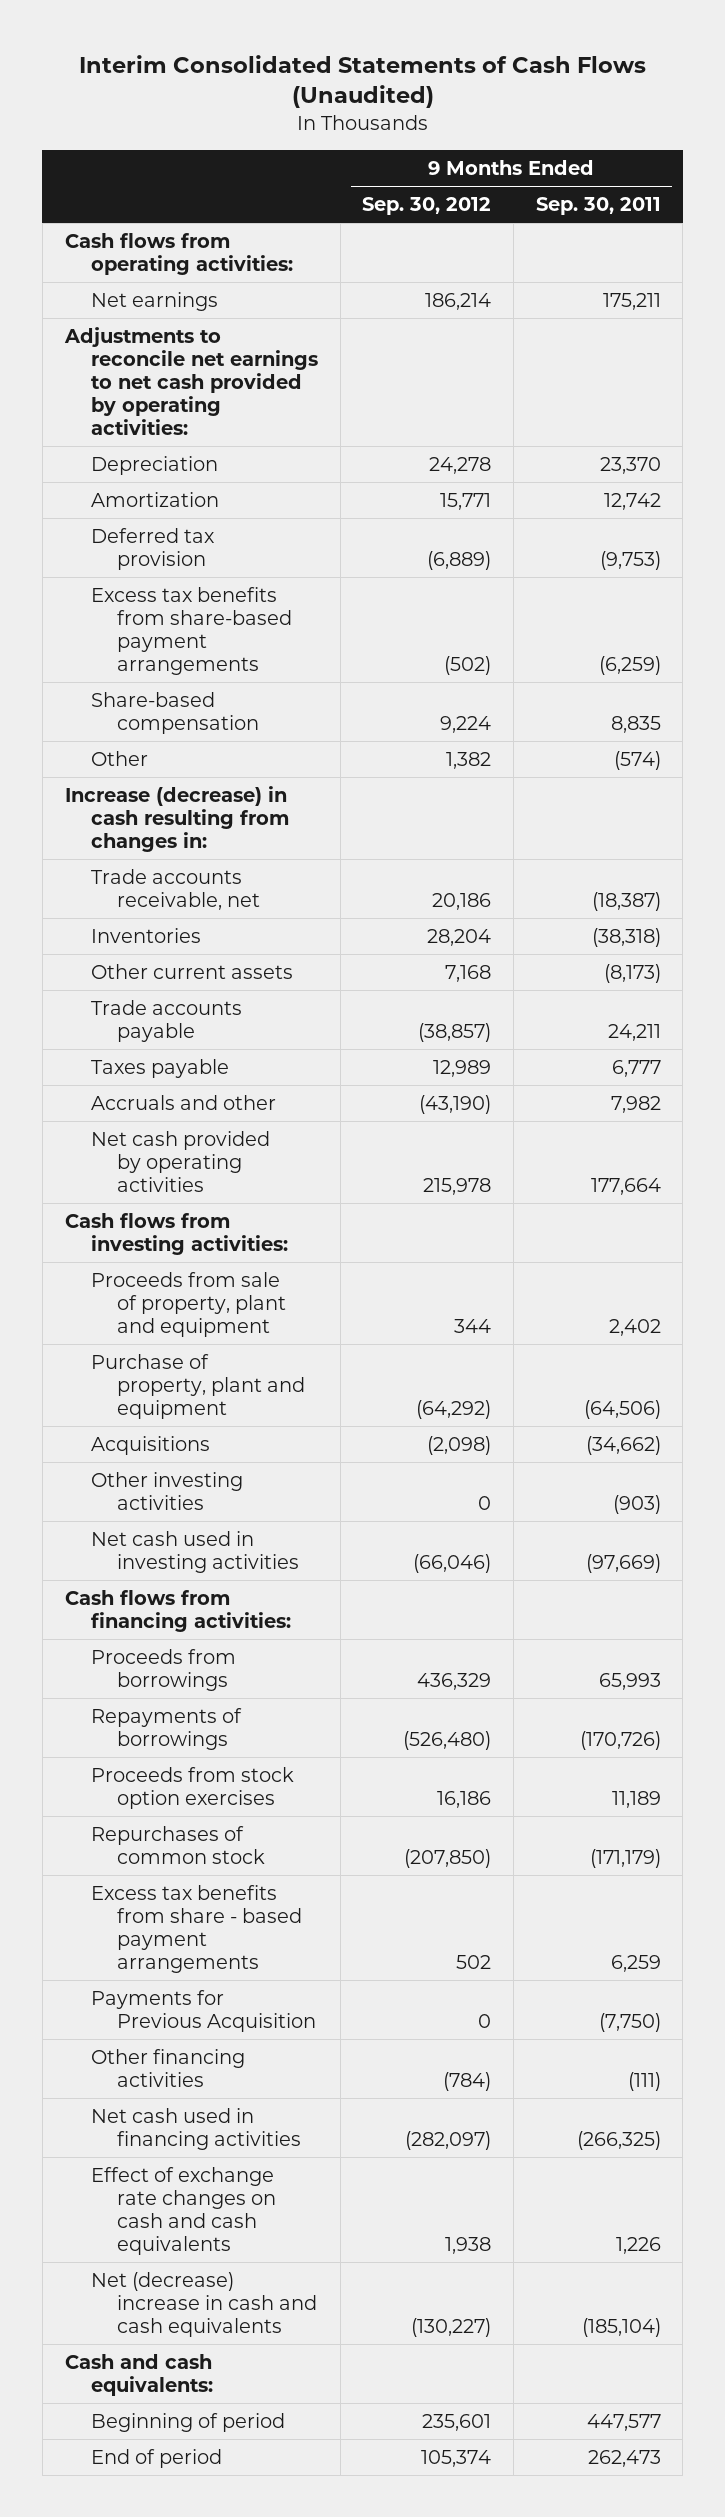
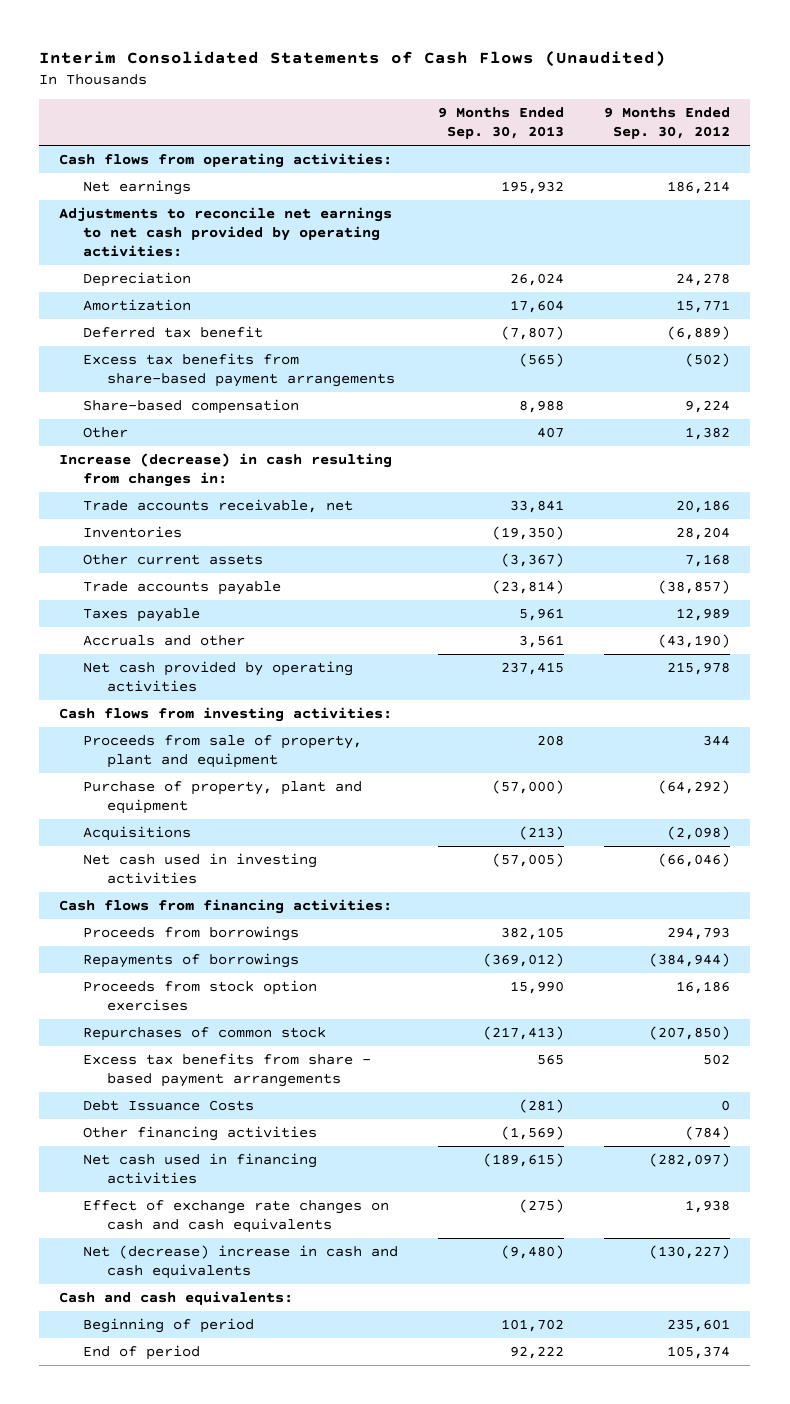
- | 9 Months Ended Sep. 30, 2012 | 9 Months Ended Sep. 30, 2011
+ | 9 Months Ended Sep. 30, 2013 | 9 Months Ended Sep. 30, 2012
- Deferred tax provision | (6,889) | (9,753)
+ Deferred tax benefit | (7,807) | (6,889)
- Other investing activities | 0 | (903)
- Proceeds from borrowings | 436,329 | 65,993
- Repayments of borrowings | (526,480) | (170,726)
+ Proceeds from borrowings | 382,105 | 294,793
+ Repayments of borrowings | (369,012) | (384,944)
- Payments for Previous Acquisition | 0 | (7,750)
+ Debt Issuance Costs | (281) | 0

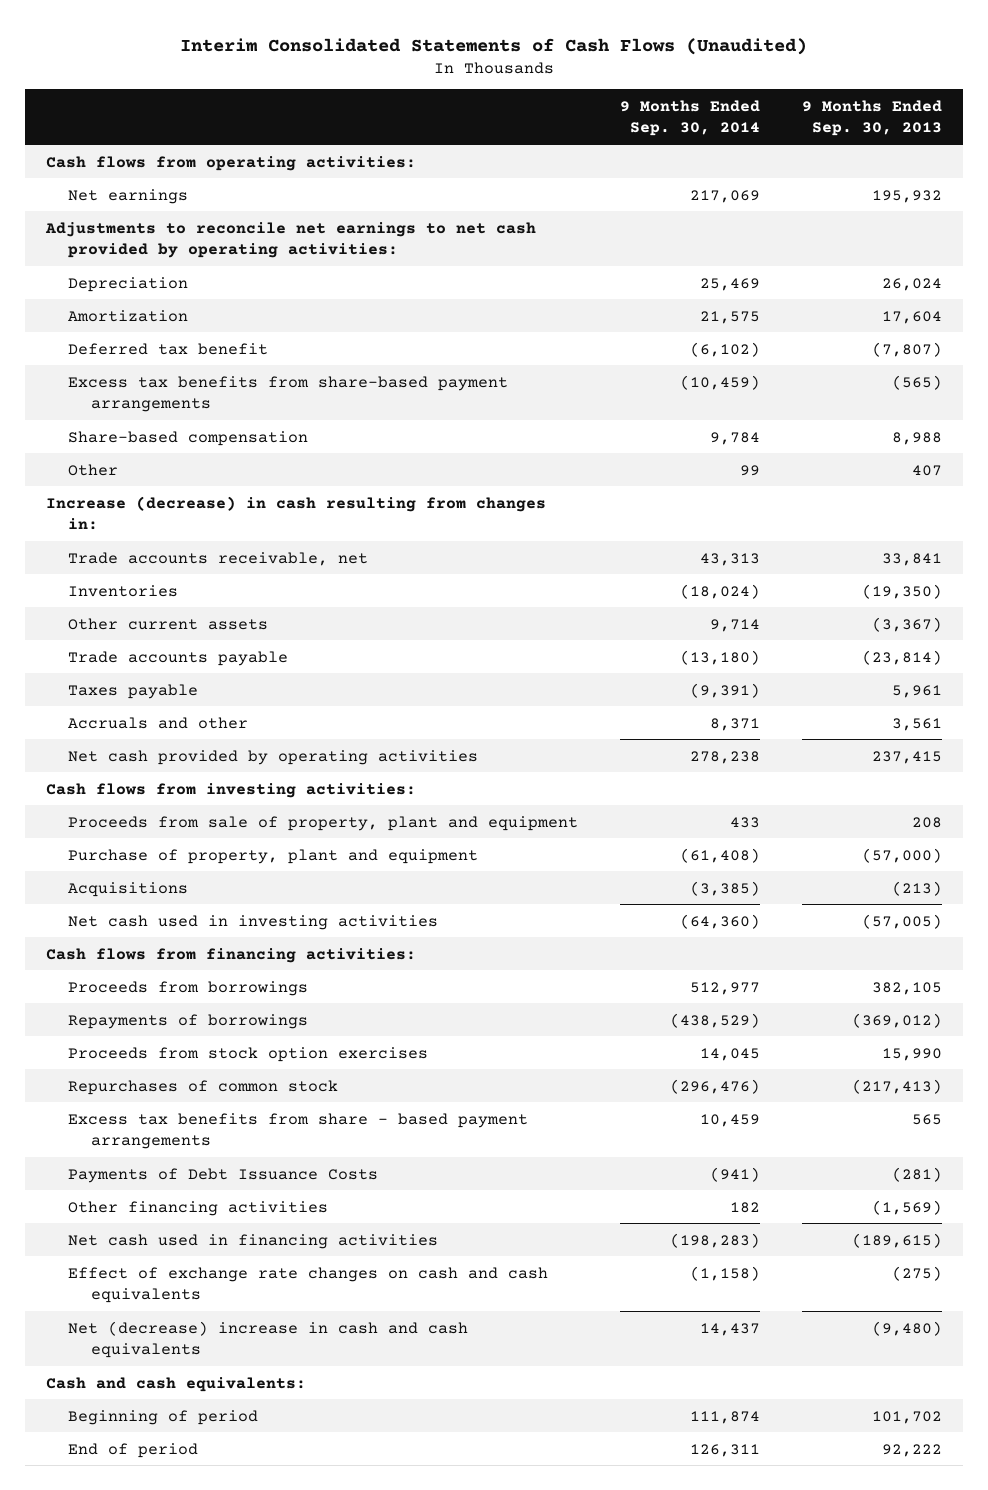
- | 9 Months Ended Sep. 30, 2013 | 9 Months Ended Sep. 30, 2012
+ | 9 Months Ended Sep. 30, 2014 | 9 Months Ended Sep. 30, 2013
- Debt Issuance Costs | (281) | 0
+ Payments of Debt Issuance Costs | (941) | (281)

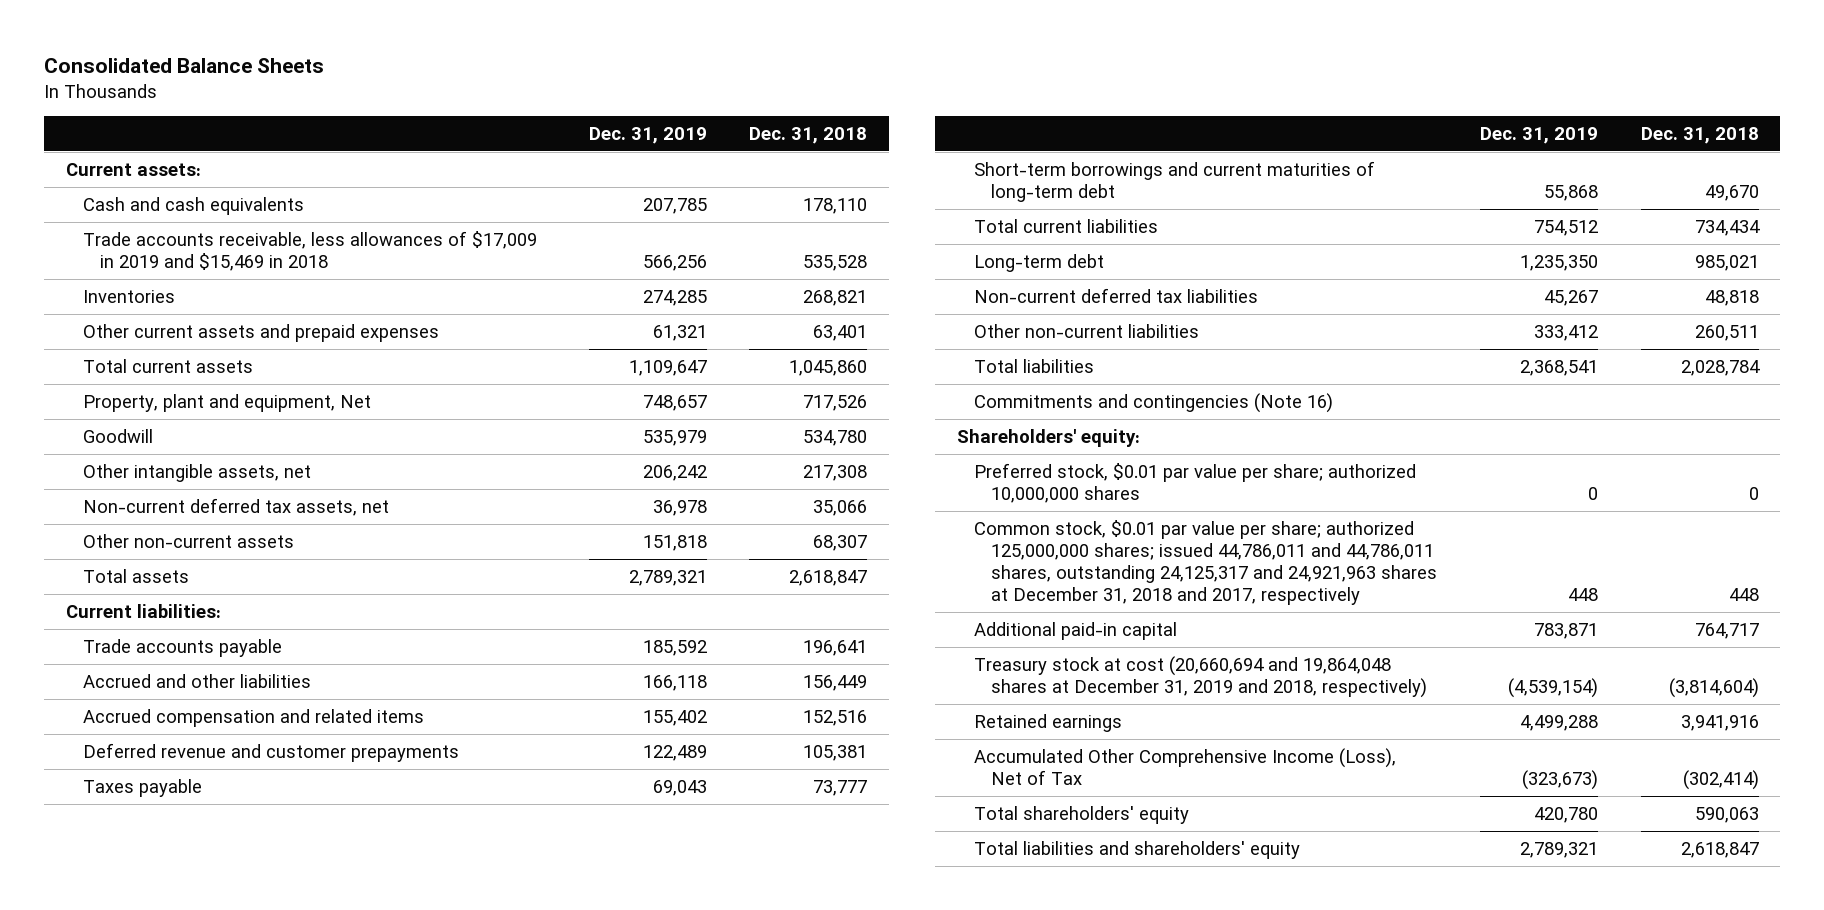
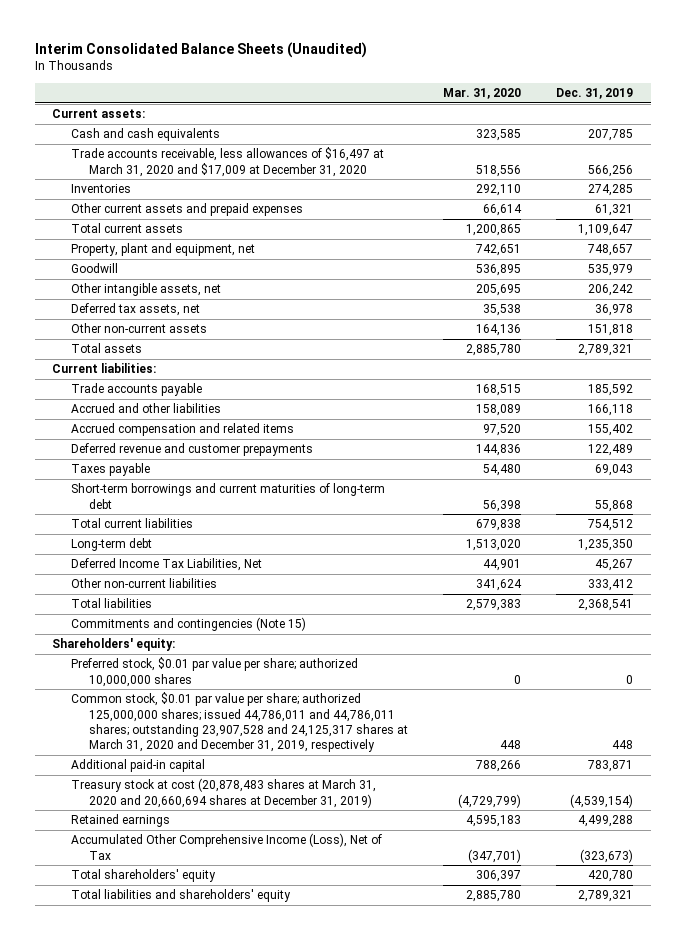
- Consolidated Balance Sheets
+ Interim Consolidated Balance Sheets (Unaudited)
- | Dec. 31, 2019 | Dec. 31, 2018
+ | Mar. 31, 2020 | Dec. 31, 2019
- Trade accounts receivable, less allowances of $17,009 in 2019 and $15,469 in 2018 | 566,256 | 535,528
+ Trade accounts receivable, less allowances of $16,497 at March 31, 2020 and $17,009 at December 31, 2020 | 518,556 | 566,256
- Property, plant and equipment, Net | 748,657 | 717,526
+ Property, plant and equipment, net | 742,651 | 748,657
- Non-current deferred tax assets, net | 36,978 | 35,066
+ Deferred tax assets, net | 35,538 | 36,978
- Non-current deferred tax liabilities | 45,267 | 48,818
+ Deferred Income Tax Liabilities, Net | 44,901 | 45,267
- Commitments and contingencies (Note 16)
+ Commitments and contingencies (Note 15)
- Common stock, $0.01 par value per share; authorized 125,000,000 shares; issued 44,786,011 and 44,786,011 shares, outstanding 24,125,317 and 24,921,963 shares at December 31, 2018 and 2017, respectively | 448 | 448
+ Common stock, $0.01 par value per share; authorized 125,000,000 shares; issued 44,786,011 and 44,786,011 shares; outstanding 23,907,528 and 24,125,317 shares at March 31, 2020 and December 31, 2019, respectively | 448 | 448
- Treasury stock at cost (20,660,694 and 19,864,048 shares at December 31, 2019 and 2018, respectively) | (4,539,154) | (3,814,604)
+ Treasury stock at cost (20,878,483 shares at March 31, 2020 and 20,660,694 shares at December 31, 2019) | (4,729,799) | (4,539,154)

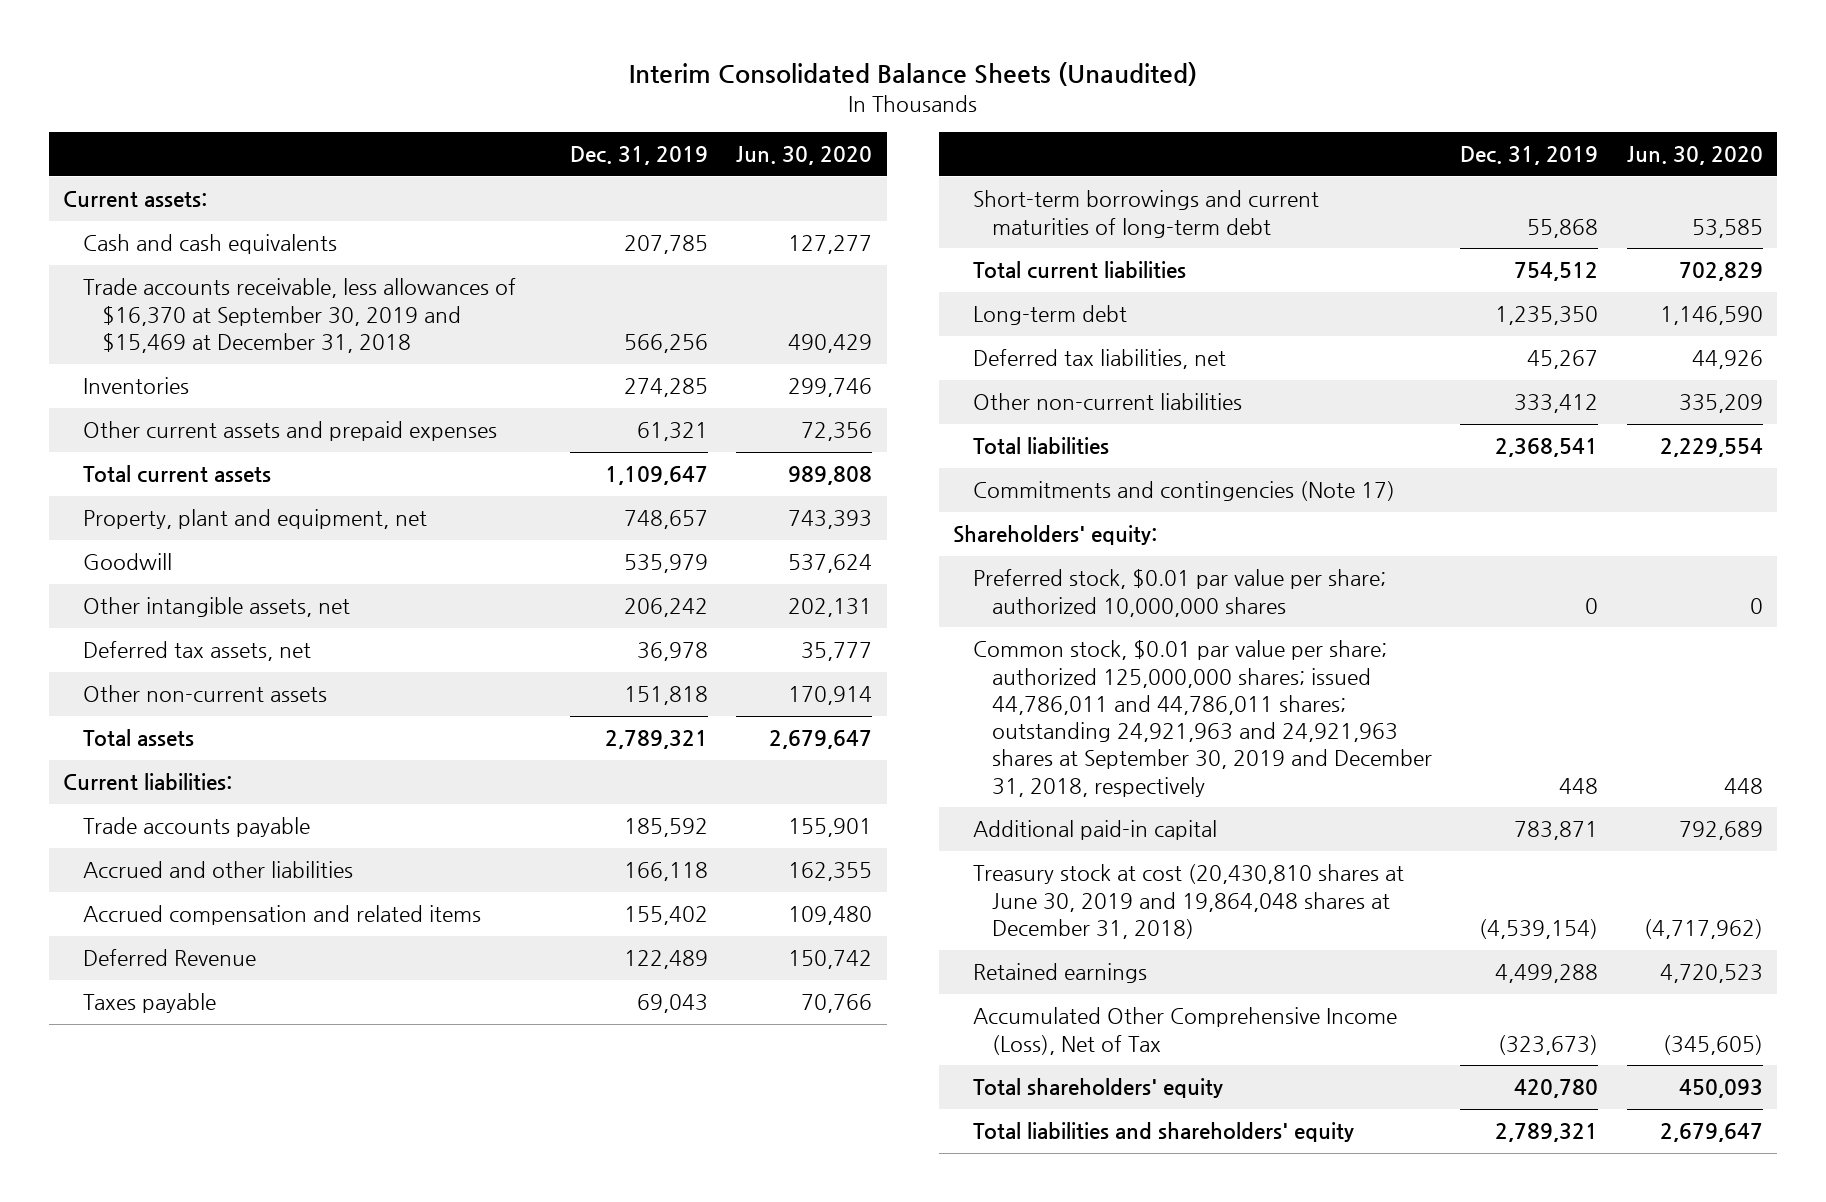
- | Mar. 31, 2020 | Dec. 31, 2019
+ | Dec. 31, 2019 | Jun. 30, 2020
- Trade accounts receivable, less allowances of $16,497 at March 31, 2020 and $17,009 at December 31, 2020 | 518,556 | 566,256
+ Trade accounts receivable, less allowances of $16,370 at September 30, 2019 and $15,469 at December 31, 2018 | 566,256 | 490,429
- Deferred revenue and customer prepayments | 144,836 | 122,489
+ Deferred Revenue | 122,489 | 150,742
- Deferred Income Tax Liabilities, Net | 44,901 | 45,267
+ Deferred tax liabilities, net | 45,267 | 44,926
- Commitments and contingencies (Note 15)
+ Commitments and contingencies (Note 17)
- Common stock, $0.01 par value per share; authorized 125,000,000 shares; issued 44,786,011 and 44,786,011 shares; outstanding 23,907,528 and 24,125,317 shares at March 31, 2020 and December 31, 2019, respectively | 448 | 448
+ Common stock, $0.01 par value per share; authorized 125,000,000 shares; issued 44,786,011 and 44,786,011 shares; outstanding 24,921,963 and 24,921,963 shares at September 30, 2019 and December 31, 2018, respectively | 448 | 448
- Treasury stock at cost (20,878,483 shares at March 31, 2020 and 20,660,694 shares at December 31, 2019) | (4,729,799) | (4,539,154)
+ Treasury stock at cost (20,430,810 shares at June 30, 2019 and 19,864,048 shares at December 31, 2018) | (4,539,154) | (4,717,962)

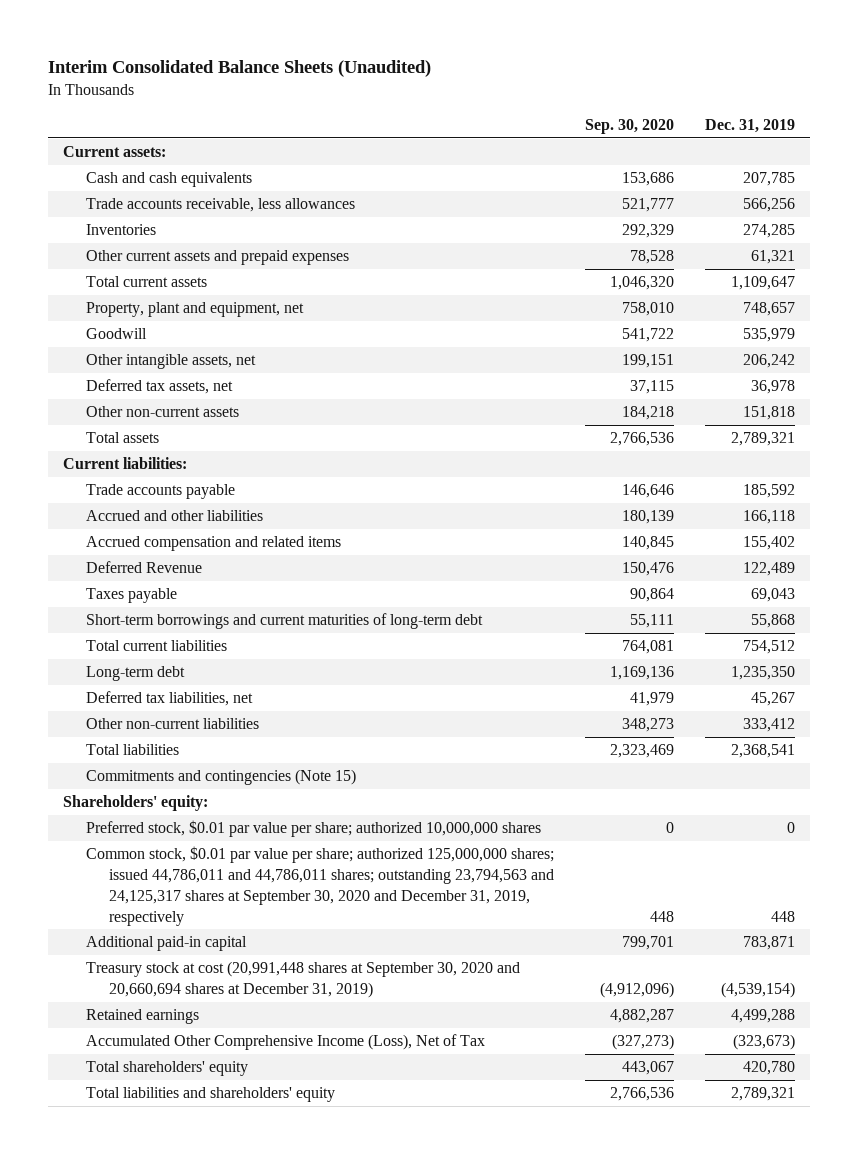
- | Dec. 31, 2019 | Jun. 30, 2020
+ | Sep. 30, 2020 | Dec. 31, 2019
- Trade accounts receivable, less allowances of $16,370 at September 30, 2019 and $15,469 at December 31, 2018 | 566,256 | 490,429
+ Trade accounts receivable, less allowances | 521,777 | 566,256
- Commitments and contingencies (Note 17)
+ Commitments and contingencies (Note 15)
- Common stock, $0.01 par value per share; authorized 125,000,000 shares; issued 44,786,011 and 44,786,011 shares; outstanding 24,921,963 and 24,921,963 shares at September 30, 2019 and December 31, 2018, respectively | 448 | 448
+ Common stock, $0.01 par value per share; authorized 125,000,000 shares; issued 44,786,011 and 44,786,011 shares; outstanding 23,794,563 and 24,125,317 shares at September 30, 2020 and December 31, 2019, respectively | 448 | 448
- Treasury stock at cost (20,430,810 shares at June 30, 2019 and 19,864,048 shares at December 31, 2018) | (4,539,154) | (4,717,962)
+ Treasury stock at cost (20,991,448 shares at September 30, 2020 and 20,660,694 shares at December 31, 2019) | (4,912,096) | (4,539,154)

